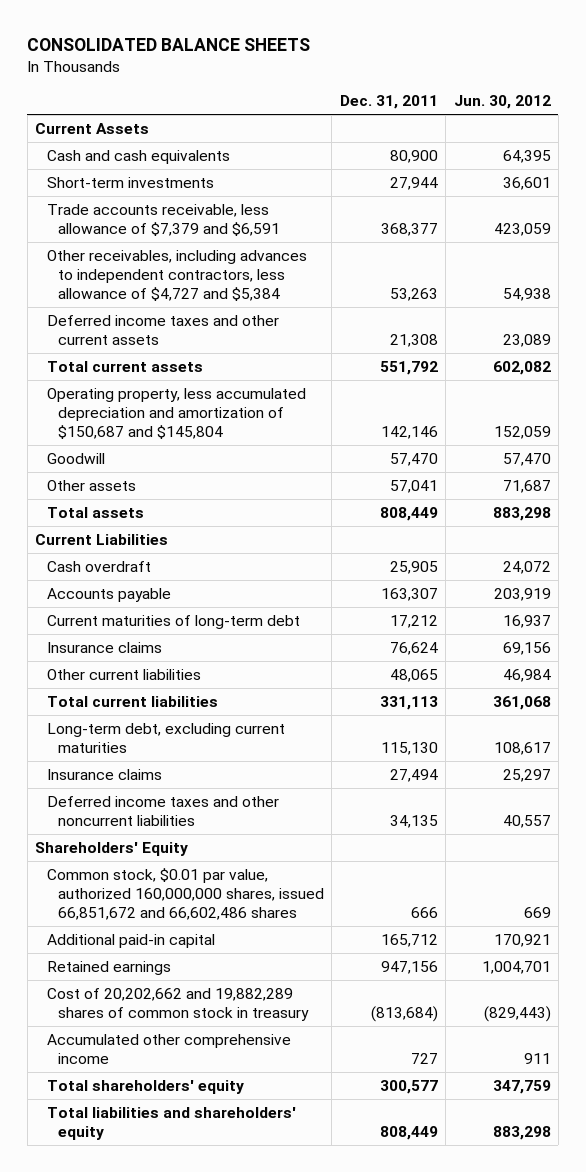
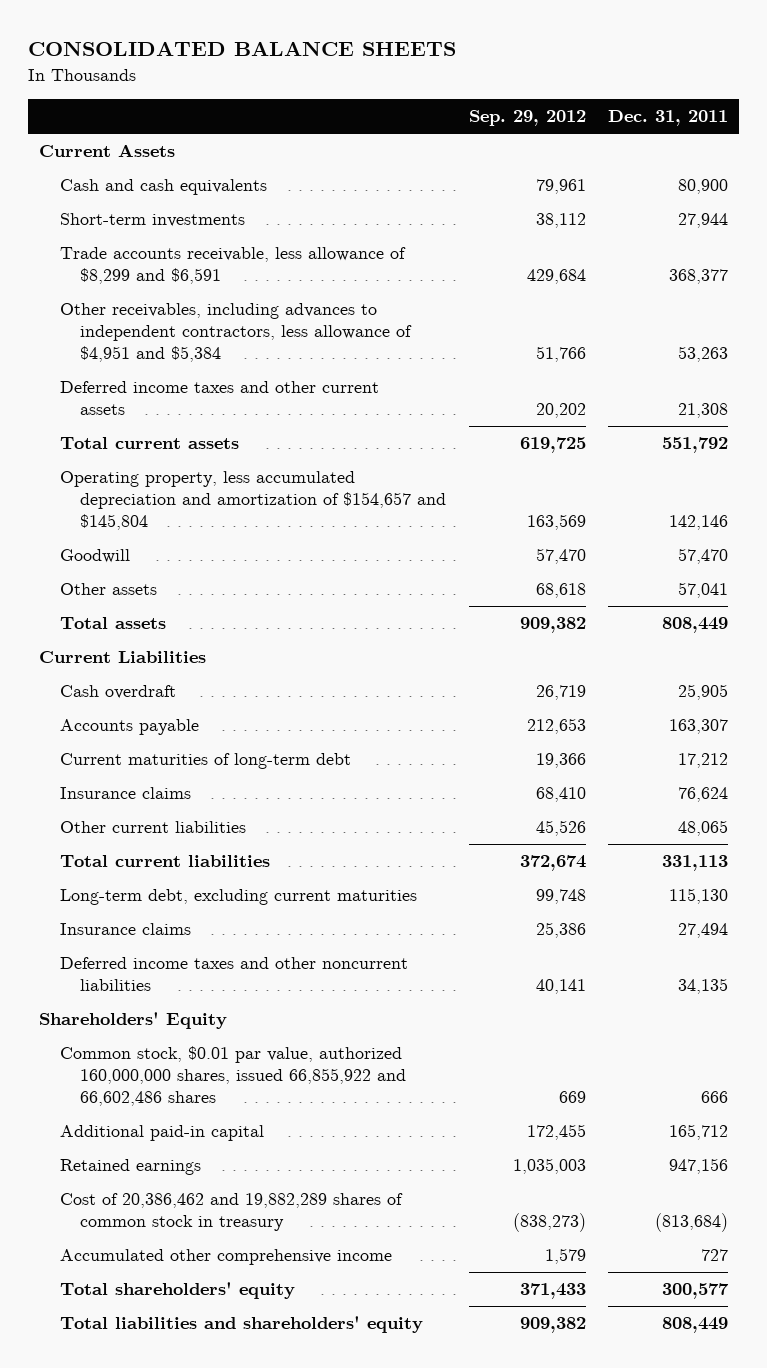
- | Dec. 31, 2011 | Jun. 30, 2012
+ | Sep. 29, 2012 | Dec. 31, 2011
- Trade accounts receivable, less allowance of $7,379 and $6,591 | 368,377 | 423,059
- Other receivables, including advances to independent contractors, less allowance of $4,727 and $5,384 | 53,263 | 54,938
+ Trade accounts receivable, less allowance of $8,299 and $6,591 | 429,684 | 368,377
+ Other receivables, including advances to independent contractors, less allowance of $4,951 and $5,384 | 51,766 | 53,263
- Operating property, less accumulated depreciation and amortization of $150,687 and $145,804 | 142,146 | 152,059
+ Operating property, less accumulated depreciation and amortization of $154,657 and $145,804 | 163,569 | 142,146
- Common stock, $0.01 par value, authorized 160,000,000 shares, issued 66,851,672 and 66,602,486 shares | 666 | 669
+ Common stock, $0.01 par value, authorized 160,000,000 shares, issued 66,855,922 and 66,602,486 shares | 669 | 666
- Cost of 20,202,662 and 19,882,289 shares of common stock in treasury | (813,684) | (829,443)
+ Cost of 20,386,462 and 19,882,289 shares of common stock in treasury | (838,273) | (813,684)

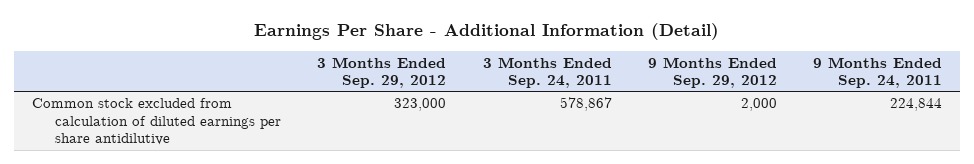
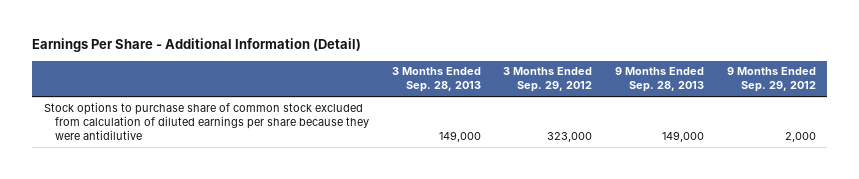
- | 3 Months Ended Sep. 29, 2012 | 3 Months Ended Sep. 24, 2011 | 9 Months Ended Sep. 29, 2012 | 9 Months Ended Sep. 24, 2011
+ | 3 Months Ended Sep. 28, 2013 | 3 Months Ended Sep. 29, 2012 | 9 Months Ended Sep. 28, 2013 | 9 Months Ended Sep. 29, 2012
- Common stock excluded from calculation of diluted earnings per share antidilutive | 323,000 | 578,867 | 2,000 | 224,844
+ Stock options to purchase share of common stock excluded from calculation of diluted earnings per share because they were antidilutive | 149,000 | 323,000 | 149,000 | 2,000

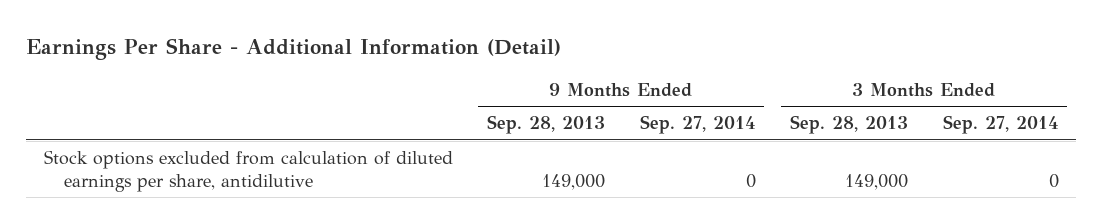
- | 3 Months Ended Sep. 28, 2013 | 3 Months Ended Sep. 29, 2012 | 9 Months Ended Sep. 28, 2013 | 9 Months Ended Sep. 29, 2012
+ | 9 Months Ended Sep. 28, 2013 | 9 Months Ended Sep. 27, 2014 | 3 Months Ended Sep. 28, 2013 | 3 Months Ended Sep. 27, 2014
- Stock options to purchase share of common stock excluded from calculation of diluted earnings per share because they were antidilutive | 149,000 | 323,000 | 149,000 | 2,000
+ Stock options excluded from calculation of diluted earnings per share, antidilutive | 149,000 | 0 | 149,000 | 0

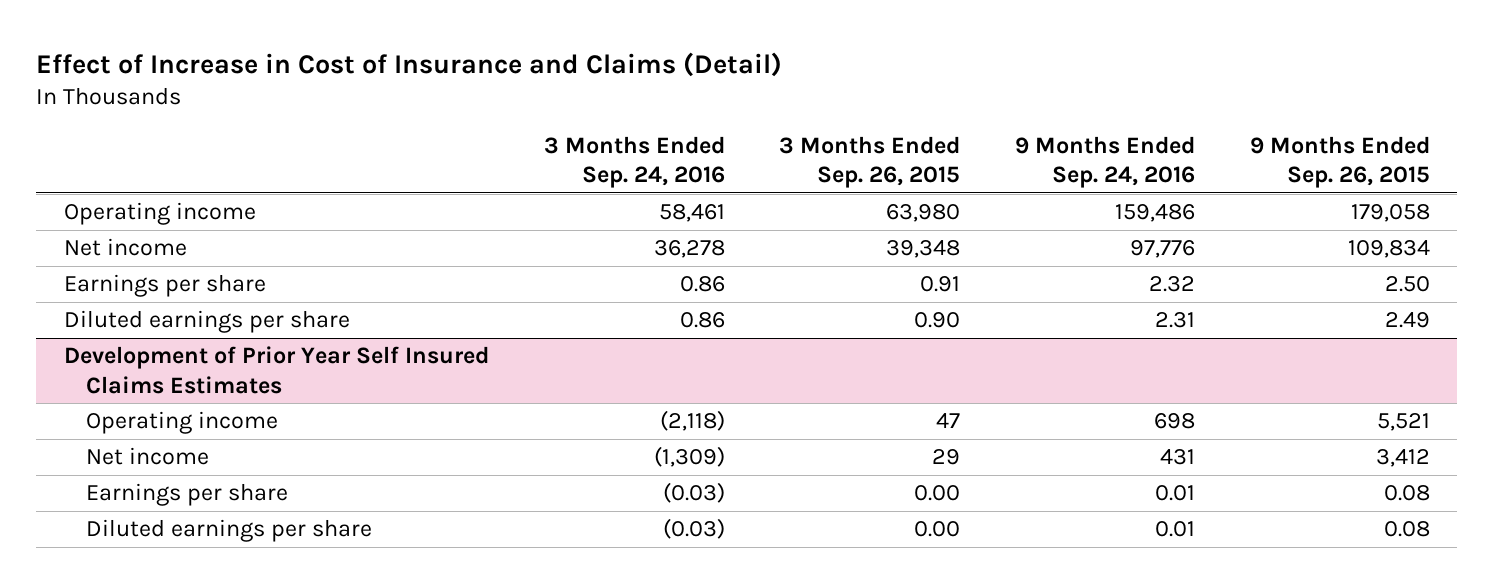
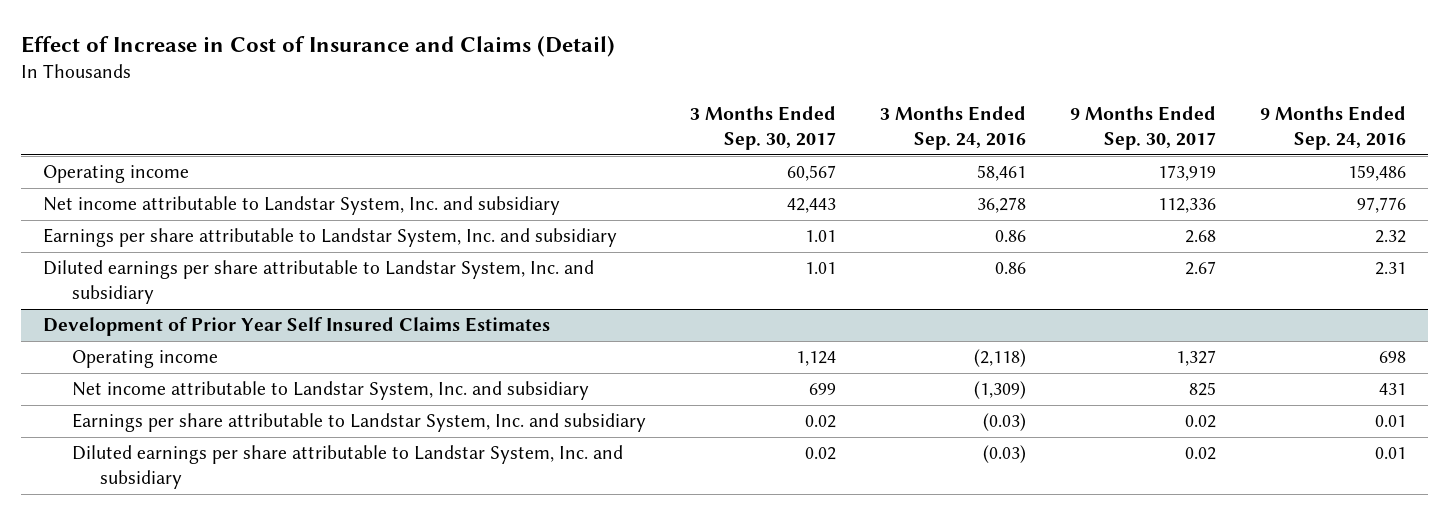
- | 3 Months Ended Sep. 24, 2016 | 3 Months Ended Sep. 26, 2015 | 9 Months Ended Sep. 24, 2016 | 9 Months Ended Sep. 26, 2015
+ | 3 Months Ended Sep. 30, 2017 | 3 Months Ended Sep. 24, 2016 | 9 Months Ended Sep. 30, 2017 | 9 Months Ended Sep. 24, 2016
- Net income | 36,278 | 39,348 | 97,776 | 109,834
- Earnings per share | 0.86 | 0.91 | 2.32 | 2.50
- Diluted earnings per share | 0.86 | 0.90 | 2.31 | 2.49
+ Net income attributable to Landstar System, Inc. and subsidiary | 42,443 | 36,278 | 112,336 | 97,776
+ Earnings per share attributable to Landstar System, Inc. and subsidiary | 1.01 | 0.86 | 2.68 | 2.32
+ Diluted earnings per share attributable to Landstar System, Inc. and subsidiary | 1.01 | 0.86 | 2.67 | 2.31
@ Development of Prior Year Self Insured Claims Estimates
- Net income | (1,309) | 29 | 431 | 3,412
- Earnings per share | (0.03) | 0.00 | 0.01 | 0.08
- Diluted earnings per share | (0.03) | 0.00 | 0.01 | 0.08
+ Net income attributable to Landstar System, Inc. and subsidiary | 699 | (1,309) | 825 | 431
+ Earnings per share attributable to Landstar System, Inc. and subsidiary | 0.02 | (0.03) | 0.02 | 0.01
+ Diluted earnings per share attributable to Landstar System, Inc. and subsidiary | 0.02 | (0.03) | 0.02 | 0.01

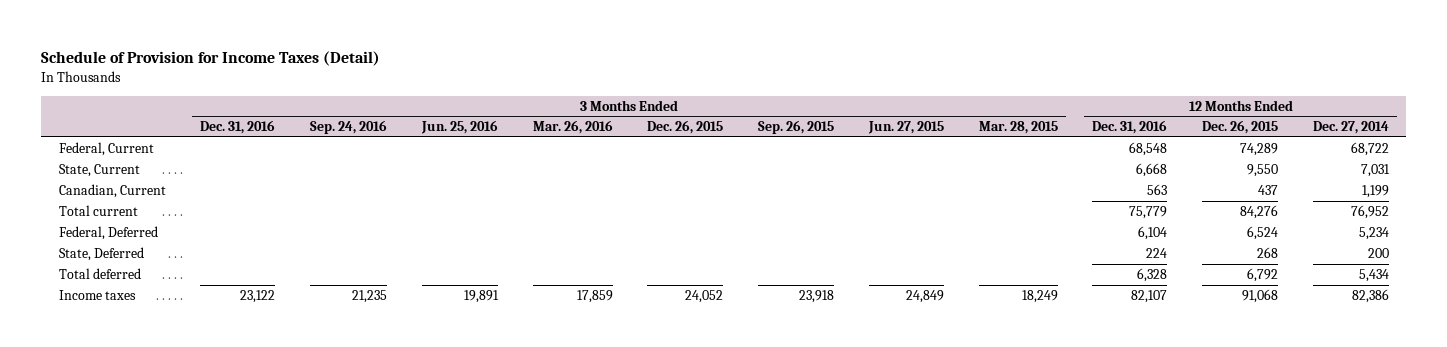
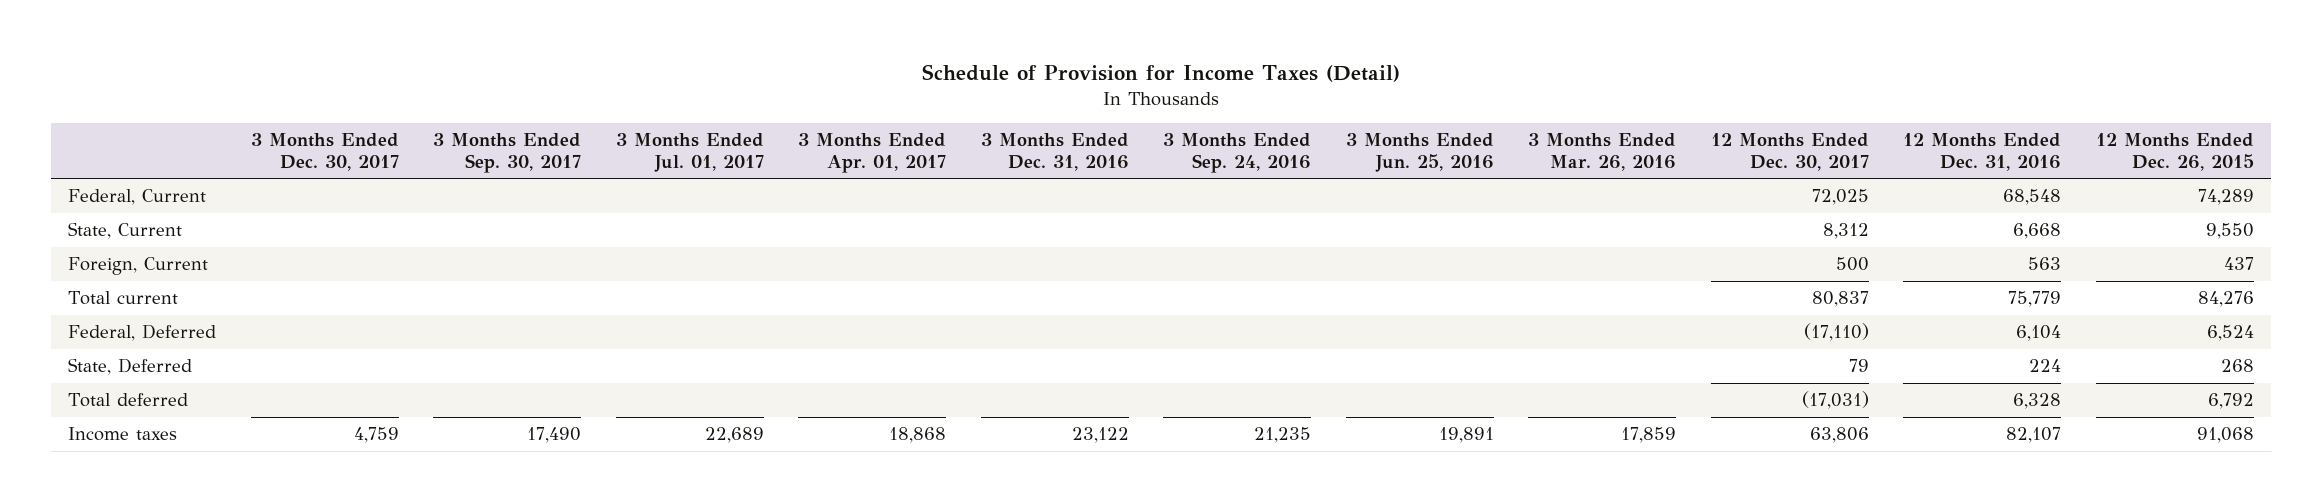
- | 3 Months Ended Dec. 31, 2016 | 3 Months Ended Sep. 24, 2016 | 3 Months Ended Jun. 25, 2016 | 3 Months Ended Mar. 26, 2016 | 3 Months Ended Dec. 26, 2015 | 3 Months Ended Sep. 26, 2015 | 3 Months Ended Jun. 27, 2015 | 3 Months Ended Mar. 28, 2015 | 12 Months Ended Dec. 31, 2016 | 12 Months Ended Dec. 26, 2015 | 12 Months Ended Dec. 27, 2014
+ | 3 Months Ended Dec. 30, 2017 | 3 Months Ended Sep. 30, 2017 | 3 Months Ended Jul. 01, 2017 | 3 Months Ended Apr. 01, 2017 | 3 Months Ended Dec. 31, 2016 | 3 Months Ended Sep. 24, 2016 | 3 Months Ended Jun. 25, 2016 | 3 Months Ended Mar. 26, 2016 | 12 Months Ended Dec. 30, 2017 | 12 Months Ended Dec. 31, 2016 | 12 Months Ended Dec. 26, 2015
- Canadian, Current | | | | | | | | | 563 | 437 | 1,199
+ Foreign, Current | | | | | | | | | 500 | 563 | 437

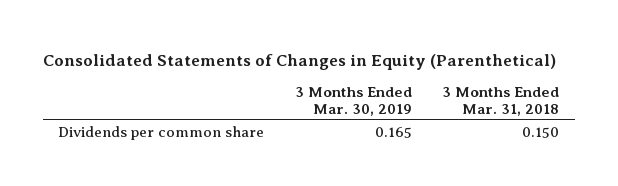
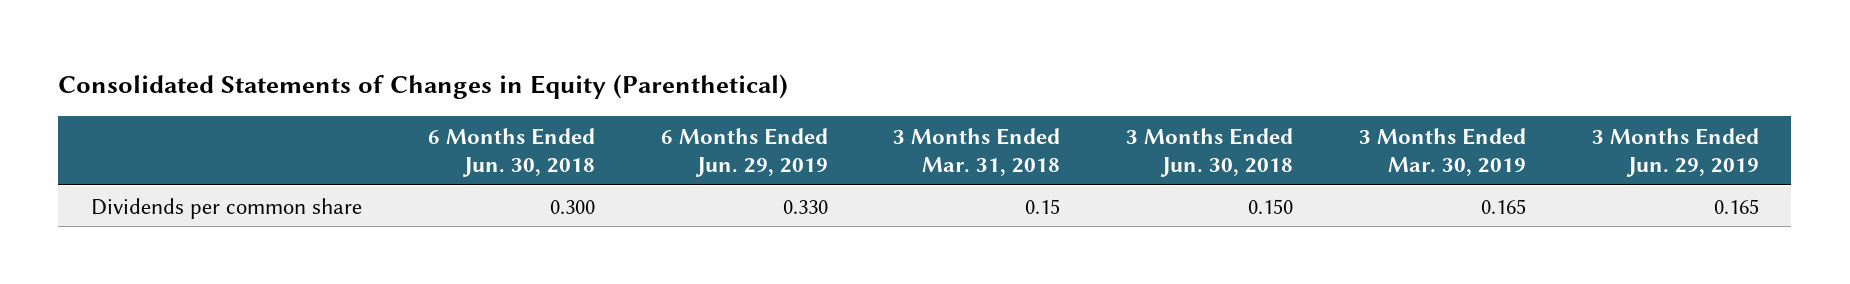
- | 3 Months Ended Mar. 30, 2019 | 3 Months Ended Mar. 31, 2018
+ | 6 Months Ended Jun. 30, 2018 | 6 Months Ended Jun. 29, 2019 | 3 Months Ended Mar. 31, 2018 | 3 Months Ended Jun. 30, 2018 | 3 Months Ended Mar. 30, 2019 | 3 Months Ended Jun. 29, 2019
- Dividends per common share | 0.165 | 0.150
+ Dividends per common share | 0.300 | 0.330 | 0.15 | 0.150 | 0.165 | 0.165

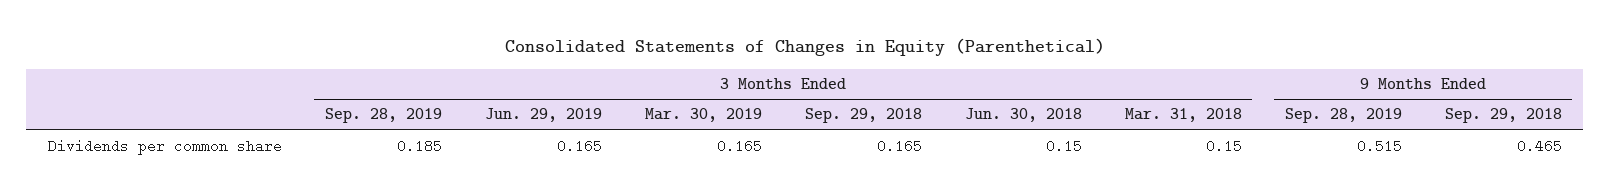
- | 6 Months Ended Jun. 30, 2018 | 6 Months Ended Jun. 29, 2019 | 3 Months Ended Mar. 31, 2018 | 3 Months Ended Jun. 30, 2018 | 3 Months Ended Mar. 30, 2019 | 3 Months Ended Jun. 29, 2019
+ | 3 Months Ended Sep. 28, 2019 | 3 Months Ended Jun. 29, 2019 | 3 Months Ended Mar. 30, 2019 | 3 Months Ended Sep. 29, 2018 | 3 Months Ended Jun. 30, 2018 | 3 Months Ended Mar. 31, 2018 | 9 Months Ended Sep. 28, 2019 | 9 Months Ended Sep. 29, 2018
- Dividends per common share | 0.300 | 0.330 | 0.15 | 0.150 | 0.165 | 0.165
+ Dividends per common share | 0.185 | 0.165 | 0.165 | 0.165 | 0.15 | 0.15 | 0.515 | 0.465

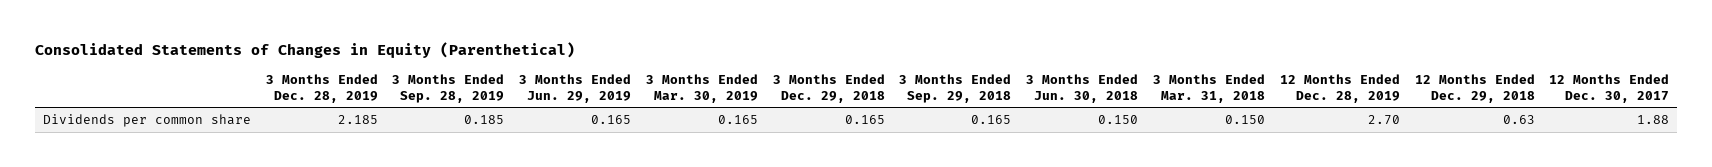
- | 3 Months Ended Sep. 28, 2019 | 3 Months Ended Jun. 29, 2019 | 3 Months Ended Mar. 30, 2019 | 3 Months Ended Sep. 29, 2018 | 3 Months Ended Jun. 30, 2018 | 3 Months Ended Mar. 31, 2018 | 9 Months Ended Sep. 28, 2019 | 9 Months Ended Sep. 29, 2018
+ | 3 Months Ended Dec. 28, 2019 | 3 Months Ended Sep. 28, 2019 | 3 Months Ended Jun. 29, 2019 | 3 Months Ended Mar. 30, 2019 | 3 Months Ended Dec. 29, 2018 | 3 Months Ended Sep. 29, 2018 | 3 Months Ended Jun. 30, 2018 | 3 Months Ended Mar. 31, 2018 | 12 Months Ended Dec. 28, 2019 | 12 Months Ended Dec. 29, 2018 | 12 Months Ended Dec. 30, 2017
- Dividends per common share | 0.185 | 0.165 | 0.165 | 0.165 | 0.15 | 0.15 | 0.515 | 0.465
+ Dividends per common share | 2.185 | 0.185 | 0.165 | 0.165 | 0.165 | 0.165 | 0.150 | 0.150 | 2.70 | 0.63 | 1.88

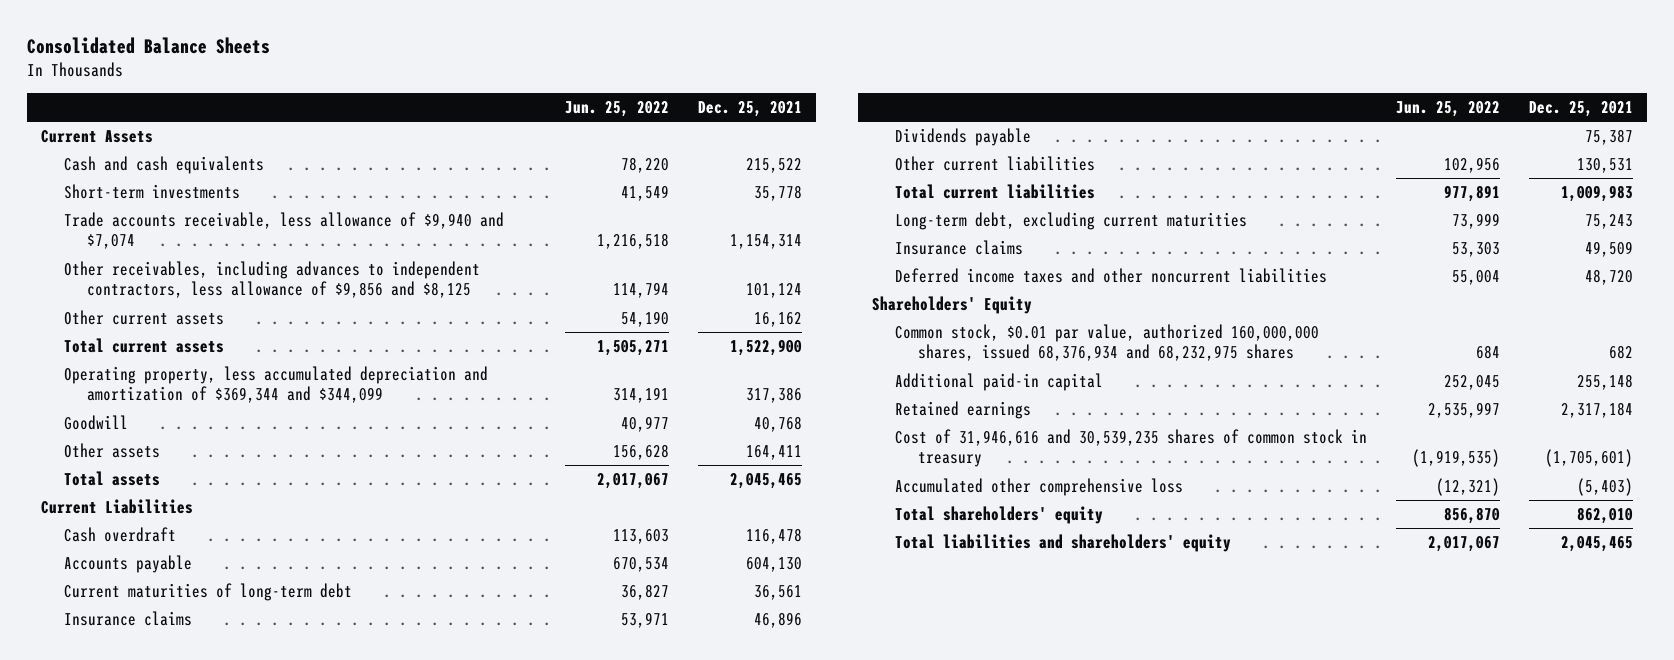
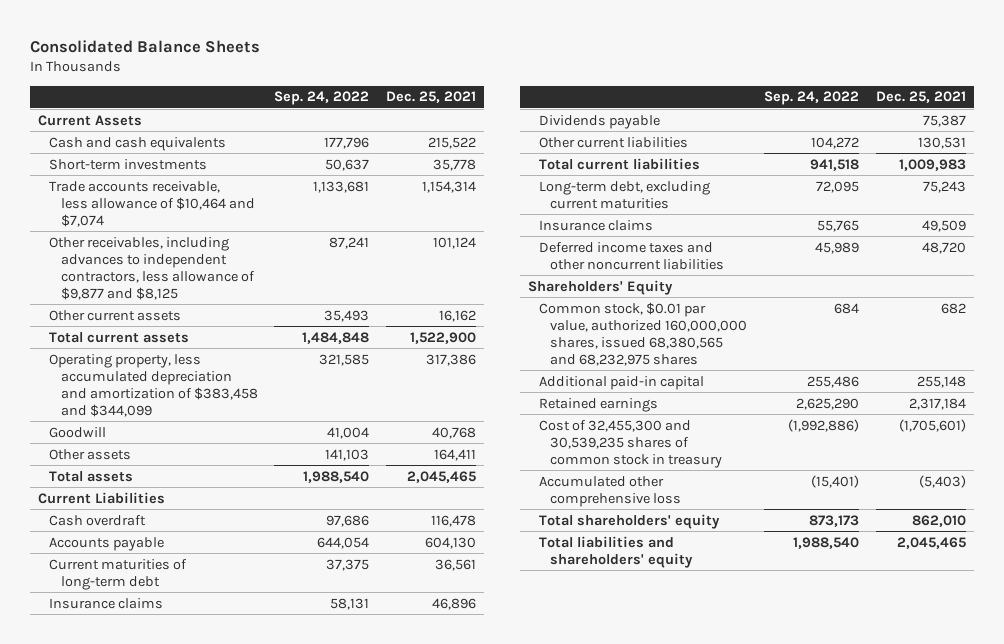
- | Jun. 25, 2022 | Dec. 25, 2021
+ | Sep. 24, 2022 | Dec. 25, 2021
- Trade accounts receivable, less allowance of $9,940 and $7,074 | 1,216,518 | 1,154,314
- Other receivables, including advances to independent contractors, less allowance of $9,856 and $8,125 | 114,794 | 101,124
+ Trade accounts receivable, less allowance of $10,464 and $7,074 | 1,133,681 | 1,154,314
+ Other receivables, including advances to independent contractors, less allowance of $9,877 and $8,125 | 87,241 | 101,124
- Operating property, less accumulated depreciation and amortization of $369,344 and $344,099 | 314,191 | 317,386
+ Operating property, less accumulated depreciation and amortization of $383,458 and $344,099 | 321,585 | 317,386
- Common stock, $0.01 par value, authorized 160,000,000 shares, issued 68,376,934 and 68,232,975 shares | 684 | 682
+ Common stock, $0.01 par value, authorized 160,000,000 shares, issued 68,380,565 and 68,232,975 shares | 684 | 682
- Cost of 31,946,616 and 30,539,235 shares of common stock in treasury | (1,919,535) | (1,705,601)
+ Cost of 32,455,300 and 30,539,235 shares of common stock in treasury | (1,992,886) | (1,705,601)

